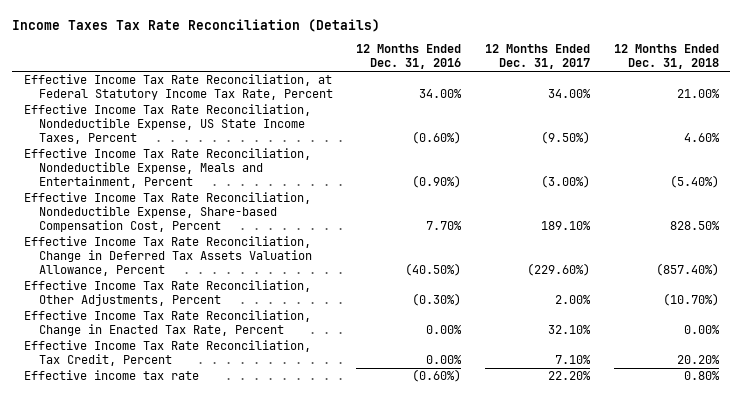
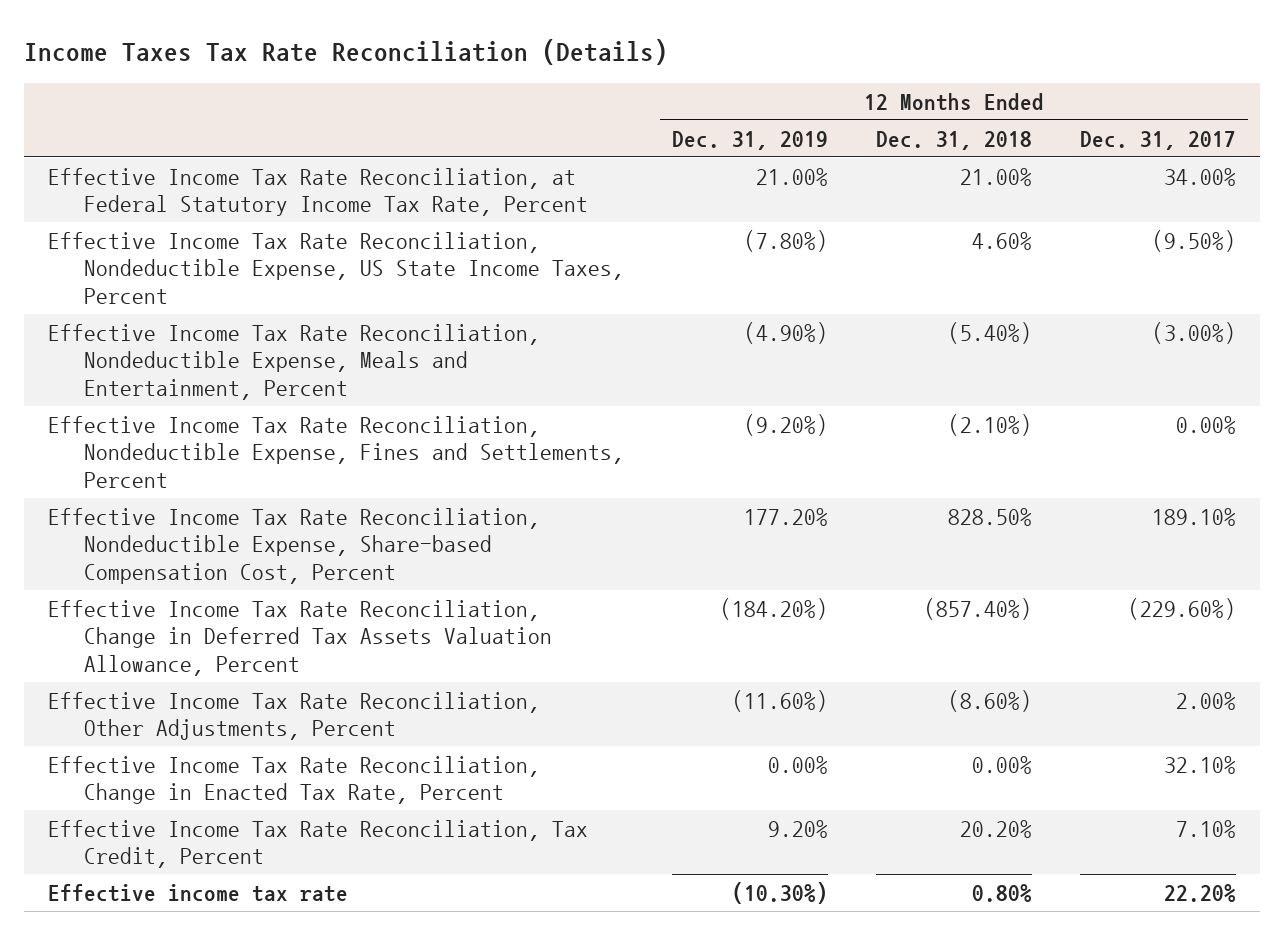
- | 12 Months Ended Dec. 31, 2016 | 12 Months Ended Dec. 31, 2017 | 12 Months Ended Dec. 31, 2018
+ | 12 Months Ended Dec. 31, 2019 | 12 Months Ended Dec. 31, 2018 | 12 Months Ended Dec. 31, 2017
+ Effective Income Tax Rate Reconciliation, Nondeductible Expense, Fines and Settlements, Percent | (9.20%) | (2.10%) | 0.00%
- Effective Income Tax Rate Reconciliation, Other Adjustments, Percent | (0.30%) | 2.00% | (10.70%)
+ Effective Income Tax Rate Reconciliation, Other Adjustments, Percent | (11.60%) | (8.60%) | 2.00%

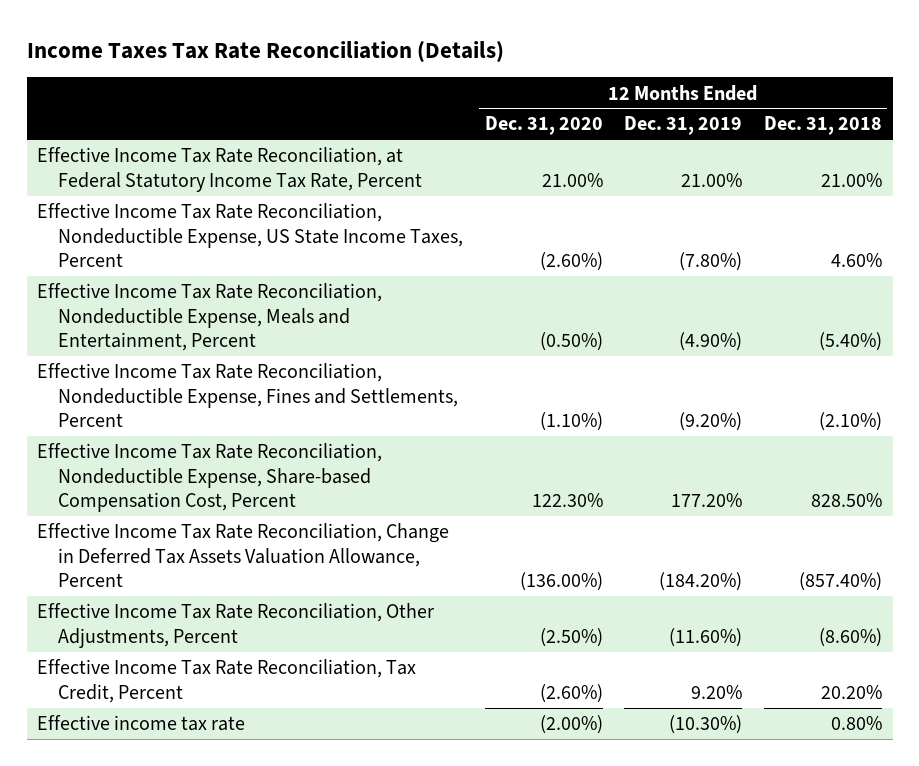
- | 12 Months Ended Dec. 31, 2019 | 12 Months Ended Dec. 31, 2018 | 12 Months Ended Dec. 31, 2017
+ | 12 Months Ended Dec. 31, 2020 | 12 Months Ended Dec. 31, 2019 | 12 Months Ended Dec. 31, 2018
- Effective Income Tax Rate Reconciliation, Change in Enacted Tax Rate, Percent | 0.00% | 0.00% | 32.10%

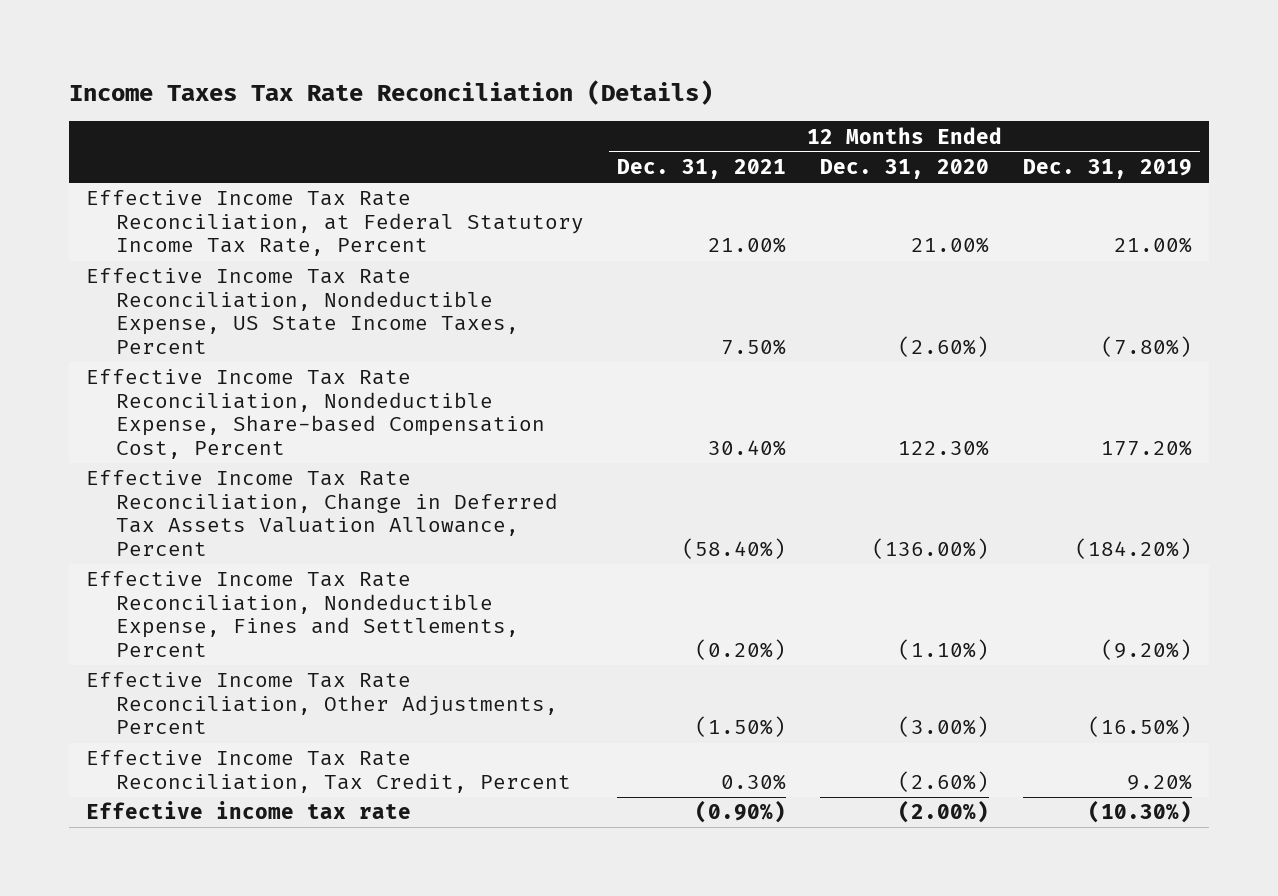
- | 12 Months Ended Dec. 31, 2020 | 12 Months Ended Dec. 31, 2019 | 12 Months Ended Dec. 31, 2018
+ | 12 Months Ended Dec. 31, 2021 | 12 Months Ended Dec. 31, 2020 | 12 Months Ended Dec. 31, 2019
- Effective Income Tax Rate Reconciliation, Nondeductible Expense, Meals and Entertainment, Percent | (0.50%) | (4.90%) | (5.40%)
- Effective Income Tax Rate Reconciliation, Other Adjustments, Percent | (2.50%) | (11.60%) | (8.60%)
moved down: Effective Income Tax Rate Reconciliation, Nondeductible Expense, Fines and Settlements, Percent | (0.20%) | (1.10%) | (9.20%)
+ Effective Income Tax Rate Reconciliation, Other Adjustments, Percent | (1.50%) | (3.00%) | (16.50%)

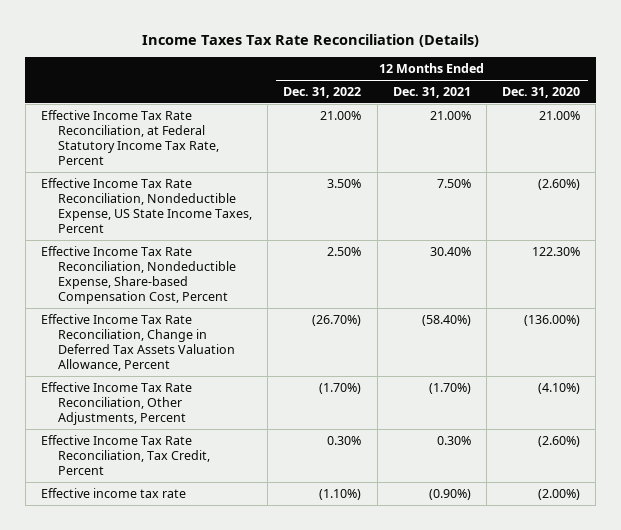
- | 12 Months Ended Dec. 31, 2021 | 12 Months Ended Dec. 31, 2020 | 12 Months Ended Dec. 31, 2019
+ | 12 Months Ended Dec. 31, 2022 | 12 Months Ended Dec. 31, 2021 | 12 Months Ended Dec. 31, 2020
- Effective Income Tax Rate Reconciliation, Nondeductible Expense, Fines and Settlements, Percent | (0.20%) | (1.10%) | (9.20%)
- Effective Income Tax Rate Reconciliation, Other Adjustments, Percent | (1.50%) | (3.00%) | (16.50%)
+ Effective Income Tax Rate Reconciliation, Other Adjustments, Percent | (1.70%) | (1.70%) | (4.10%)

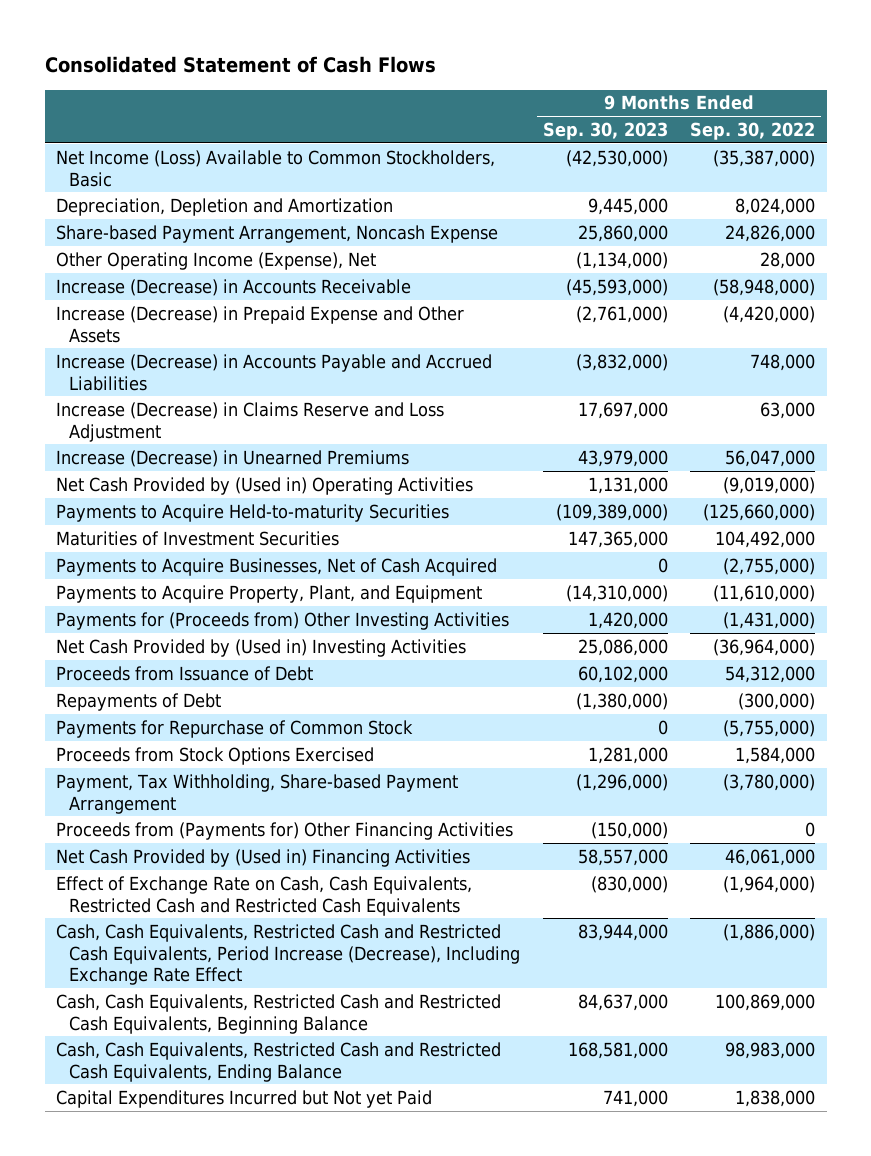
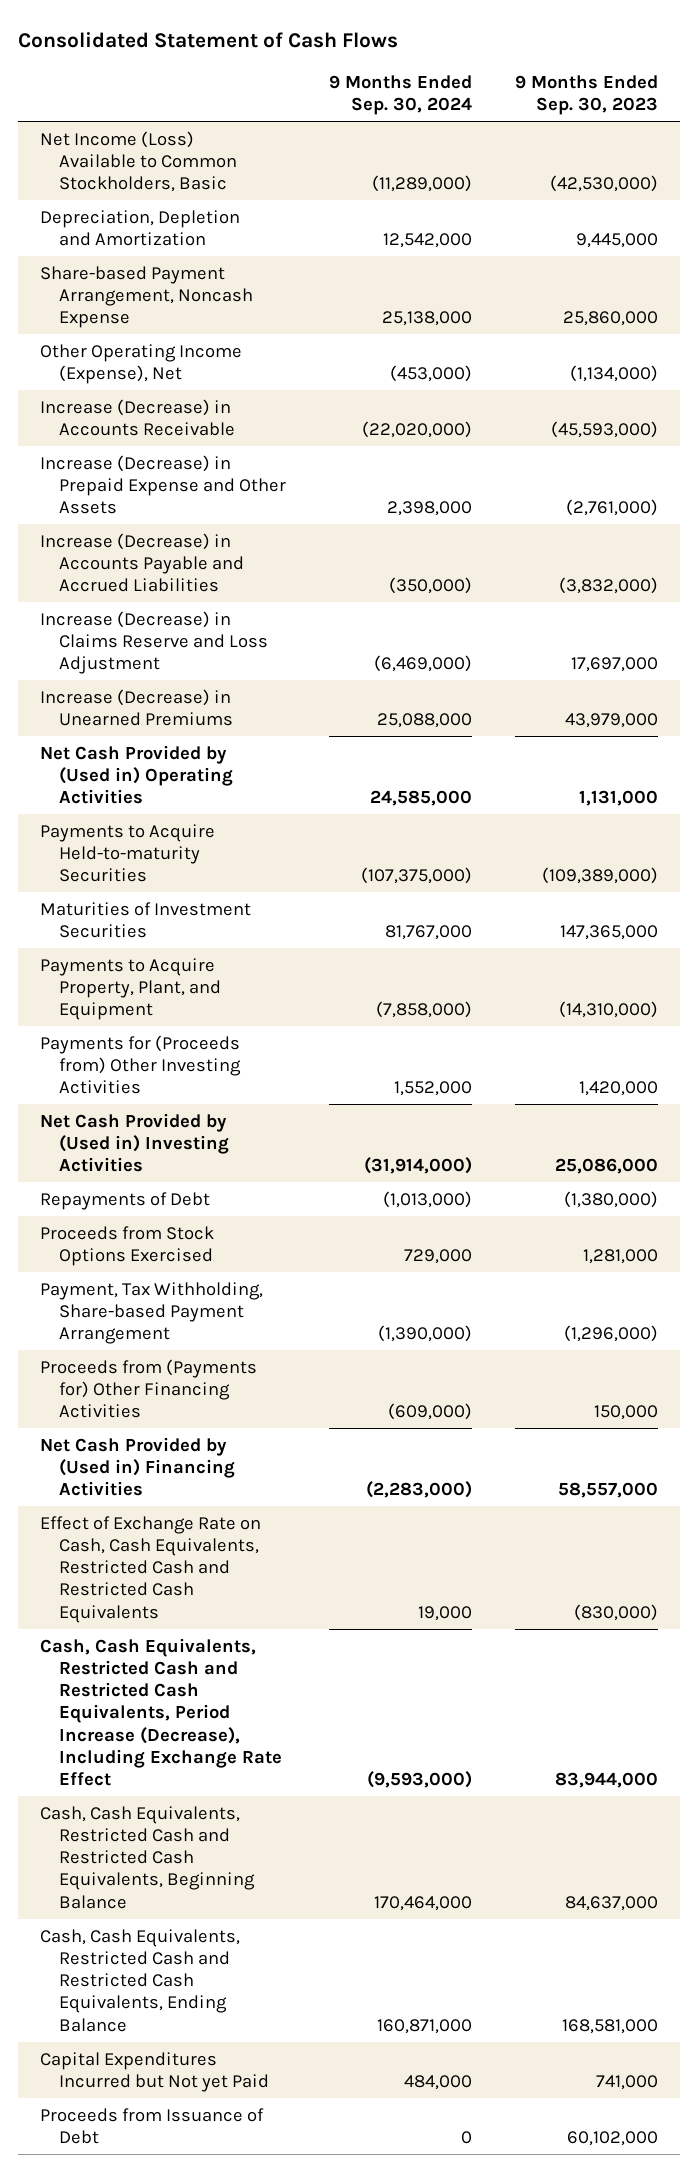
- | 9 Months Ended Sep. 30, 2023 | 9 Months Ended Sep. 30, 2022
+ | 9 Months Ended Sep. 30, 2024 | 9 Months Ended Sep. 30, 2023
- Payments to Acquire Businesses, Net of Cash Acquired | 0 | (2,755,000)
- Payments for Repurchase of Common Stock | 0 | (5,755,000)
- Proceeds from (Payments for) Other Financing Activities | (150,000) | 0
+ Proceeds from (Payments for) Other Financing Activities | (609,000) | 150,000
moved down: Proceeds from Issuance of Debt | 0 | 60,102,000

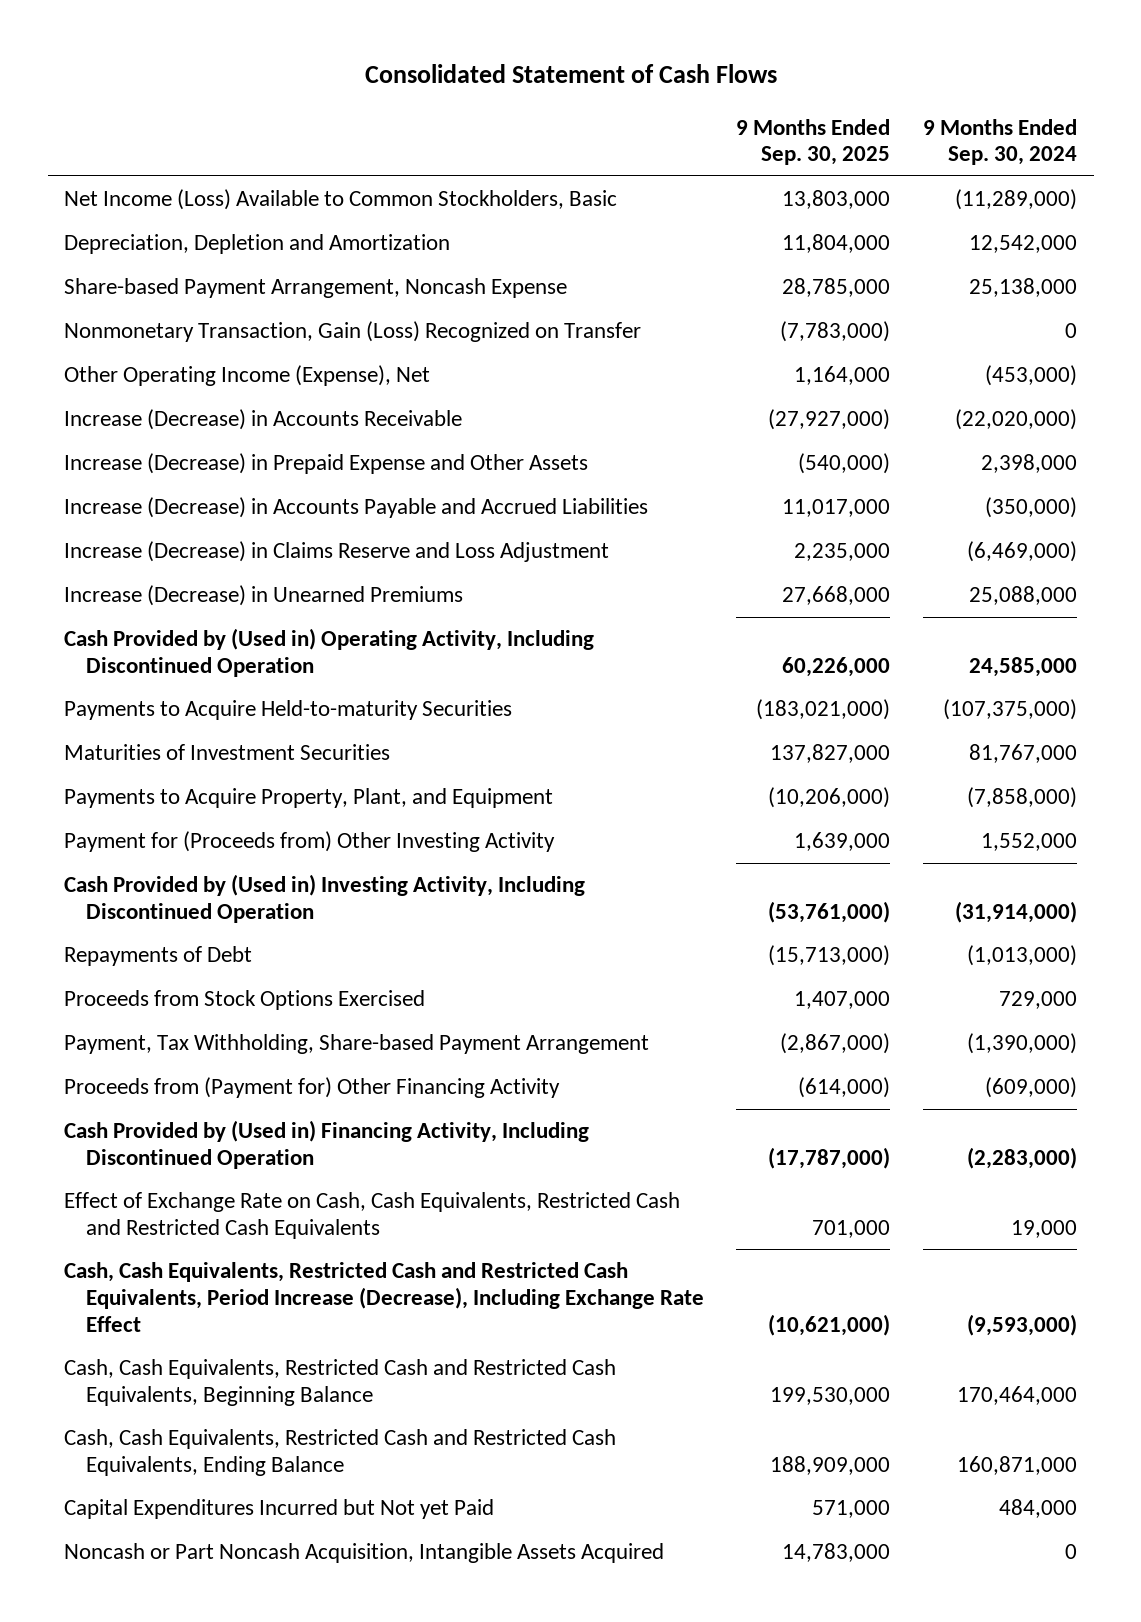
- | 9 Months Ended Sep. 30, 2024 | 9 Months Ended Sep. 30, 2023
+ | 9 Months Ended Sep. 30, 2025 | 9 Months Ended Sep. 30, 2024
+ Nonmonetary Transaction, Gain (Loss) Recognized on Transfer | (7,783,000) | 0
- Net Cash Provided by (Used in) Operating Activities | 24,585,000 | 1,131,000
+ Cash Provided by (Used in) Operating Activity, Including Discontinued Operation | 60,226,000 | 24,585,000
- Payments for (Proceeds from) Other Investing Activities | 1,552,000 | 1,420,000
- Net Cash Provided by (Used in) Investing Activities | (31,914,000) | 25,086,000
+ Payment for (Proceeds from) Other Investing Activity | 1,639,000 | 1,552,000
+ Cash Provided by (Used in) Investing Activity, Including Discontinued Operation | (53,761,000) | (31,914,000)
- Proceeds from (Payments for) Other Financing Activities | (609,000) | 150,000
- Net Cash Provided by (Used in) Financing Activities | (2,283,000) | 58,557,000
+ Proceeds from (Payment for) Other Financing Activity | (614,000) | (609,000)
+ Cash Provided by (Used in) Financing Activity, Including Discontinued Operation | (17,787,000) | (2,283,000)
- Proceeds from Issuance of Debt | 0 | 60,102,000
+ Noncash or Part Noncash Acquisition, Intangible Assets Acquired | 14,783,000 | 0

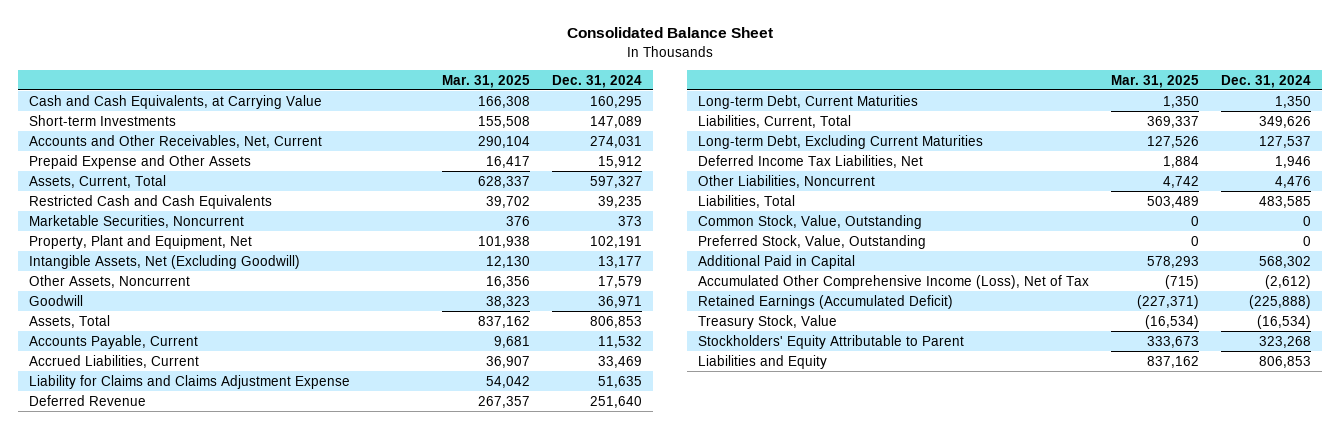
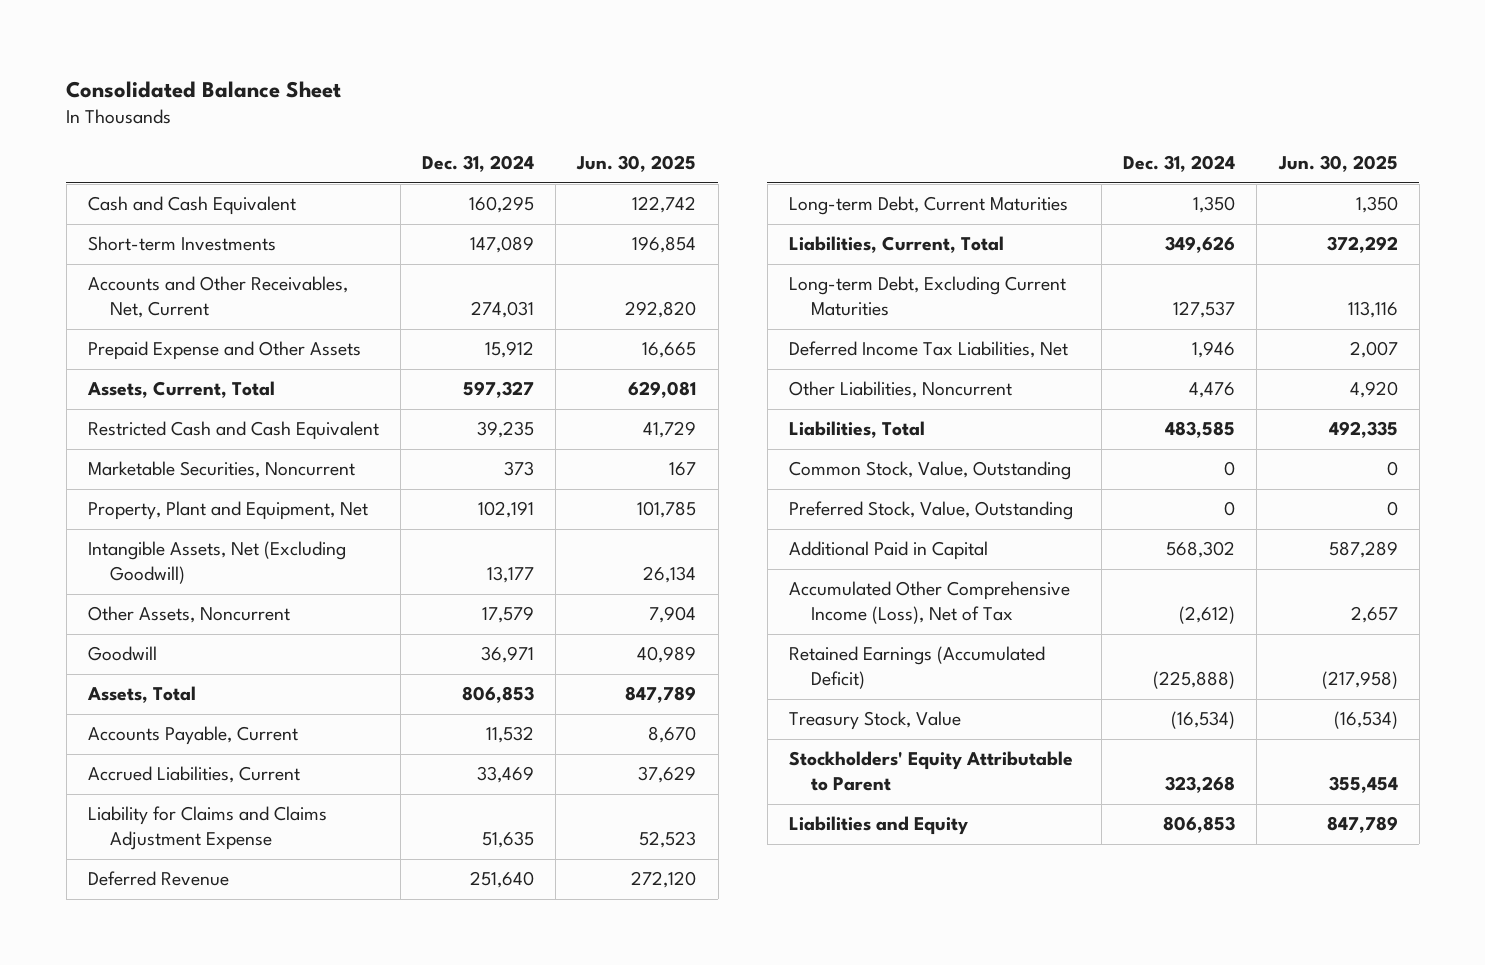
- | Mar. 31, 2025 | Dec. 31, 2024
+ | Dec. 31, 2024 | Jun. 30, 2025
- Cash and Cash Equivalents, at Carrying Value | 166,308 | 160,295
+ Cash and Cash Equivalent | 160,295 | 122,742
- Restricted Cash and Cash Equivalents | 39,702 | 39,235
+ Restricted Cash and Cash Equivalent | 39,235 | 41,729

